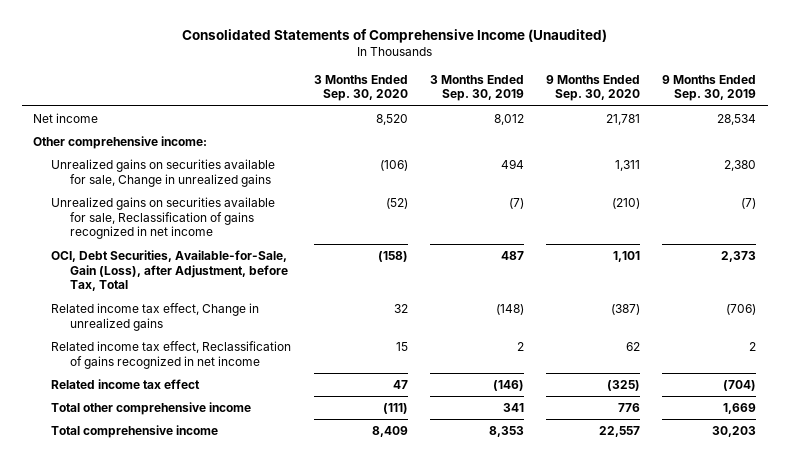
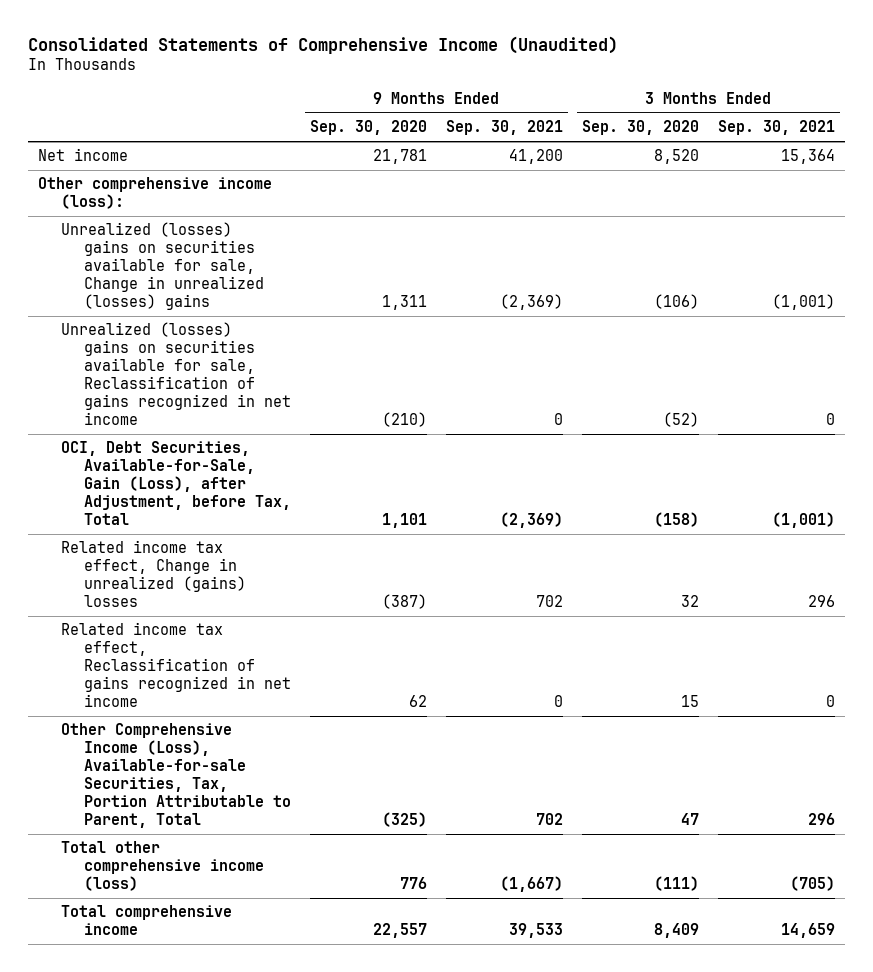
- | 3 Months Ended Sep. 30, 2020 | 3 Months Ended Sep. 30, 2019 | 9 Months Ended Sep. 30, 2020 | 9 Months Ended Sep. 30, 2019
+ | 9 Months Ended Sep. 30, 2020 | 9 Months Ended Sep. 30, 2021 | 3 Months Ended Sep. 30, 2020 | 3 Months Ended Sep. 30, 2021
- Other comprehensive income:
- Unrealized gains on securities available for sale, Change in unrealized gains | (106) | 494 | 1,311 | 2,380
- Unrealized gains on securities available for sale, Reclassification of gains recognized in net income | (52) | (7) | (210) | (7)
+ Other comprehensive income (loss):
+ Unrealized (losses) gains on securities available for sale, Change in unrealized (losses) gains | 1,311 | (2,369) | (106) | (1,001)
+ Unrealized (losses) gains on securities available for sale, Reclassification of gains recognized in net income | (210) | 0 | (52) | 0
- Related income tax effect, Change in unrealized gains | 32 | (148) | (387) | (706)
+ Related income tax effect, Change in unrealized (gains) losses | (387) | 702 | 32 | 296
- Related income tax effect | 47 | (146) | (325) | (704)
- Total other comprehensive income | (111) | 341 | 776 | 1,669
+ Other Comprehensive Income (Loss), Available-for-sale Securities, Tax, Portion Attributable to Parent, Total | (325) | 702 | 47 | 296
+ Total other comprehensive income (loss) | 776 | (1,667) | (111) | (705)

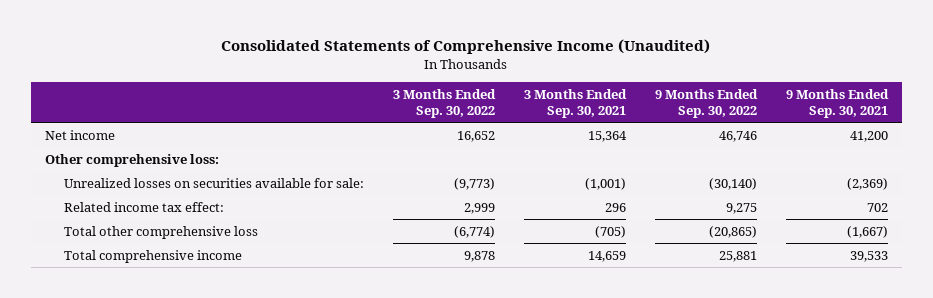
- | 9 Months Ended Sep. 30, 2020 | 9 Months Ended Sep. 30, 2021 | 3 Months Ended Sep. 30, 2020 | 3 Months Ended Sep. 30, 2021
+ | 3 Months Ended Sep. 30, 2022 | 3 Months Ended Sep. 30, 2021 | 9 Months Ended Sep. 30, 2022 | 9 Months Ended Sep. 30, 2021
- Other comprehensive income (loss):
- Unrealized (losses) gains on securities available for sale, Change in unrealized (losses) gains | 1,311 | (2,369) | (106) | (1,001)
- Unrealized (losses) gains on securities available for sale, Reclassification of gains recognized in net income | (210) | 0 | (52) | 0
- OCI, Debt Securities, Available-for-Sale, Gain (Loss), after Adjustment, before Tax, Total | 1,101 | (2,369) | (158) | (1,001)
- Related income tax effect, Change in unrealized (gains) losses | (387) | 702 | 32 | 296
- Related income tax effect, Reclassification of gains recognized in net income | 62 | 0 | 15 | 0
- Other Comprehensive Income (Loss), Available-for-sale Securities, Tax, Portion Attributable to Parent, Total | (325) | 702 | 47 | 296
- Total other comprehensive income (loss) | 776 | (1,667) | (111) | (705)
+ Other comprehensive loss:
+ Unrealized losses on securities available for sale: | (9,773) | (1,001) | (30,140) | (2,369)
+ Related income tax effect: | 2,999 | 296 | 9,275 | 702
+ Total other comprehensive loss | (6,774) | (705) | (20,865) | (1,667)

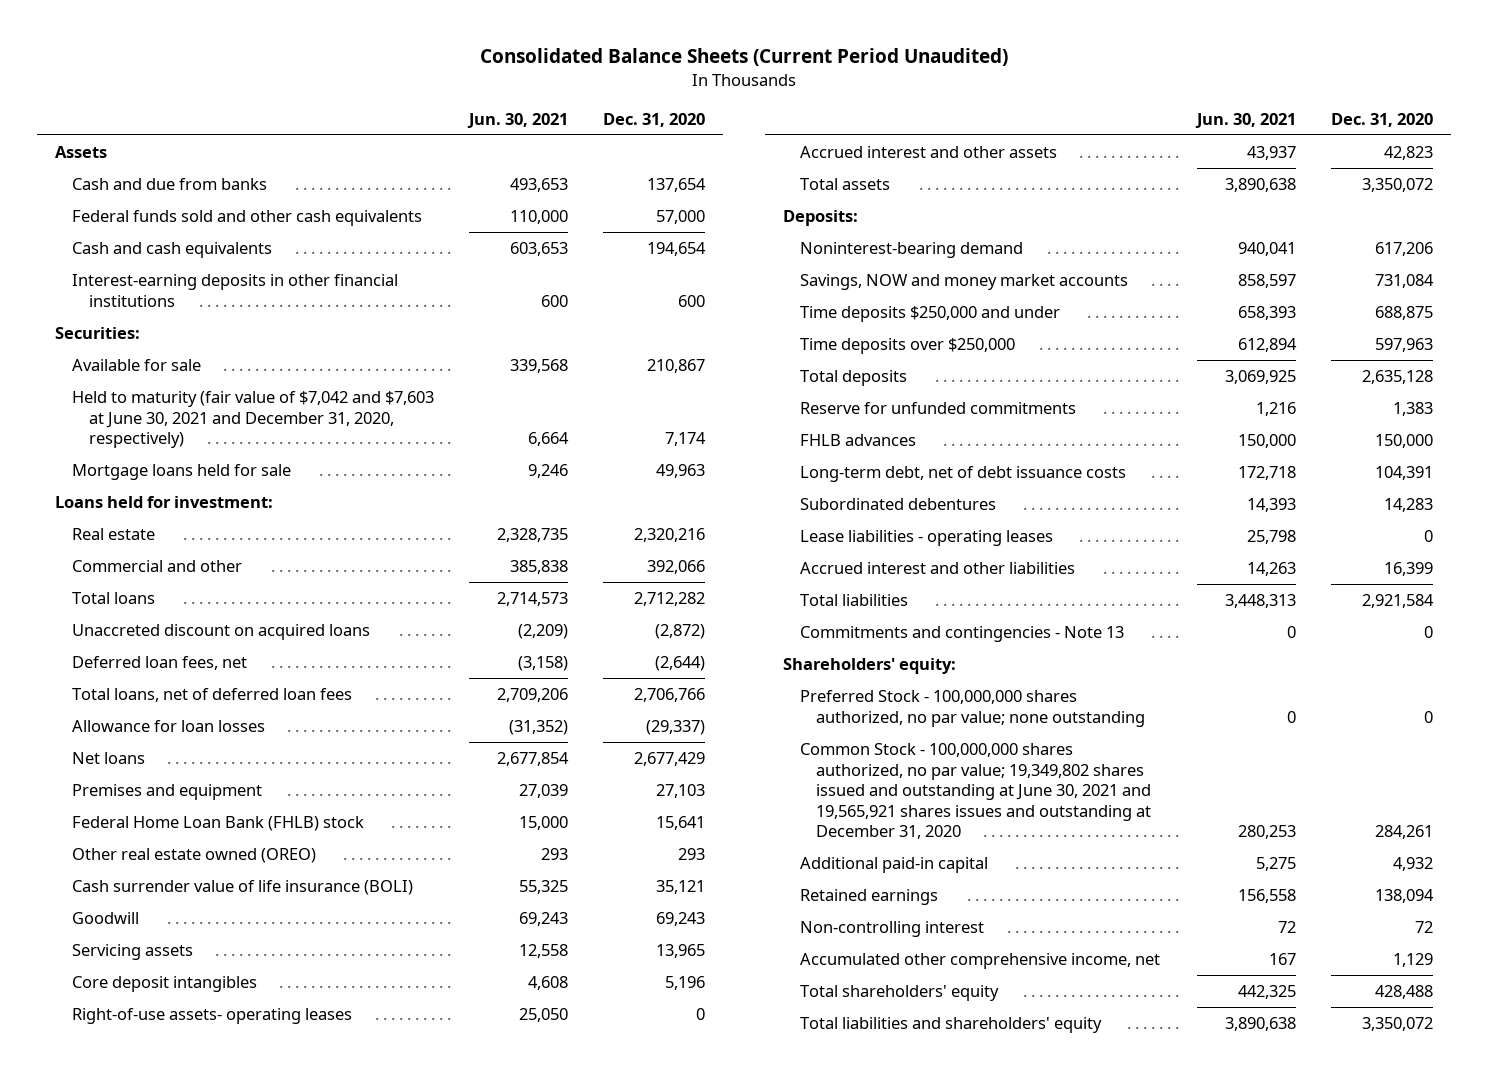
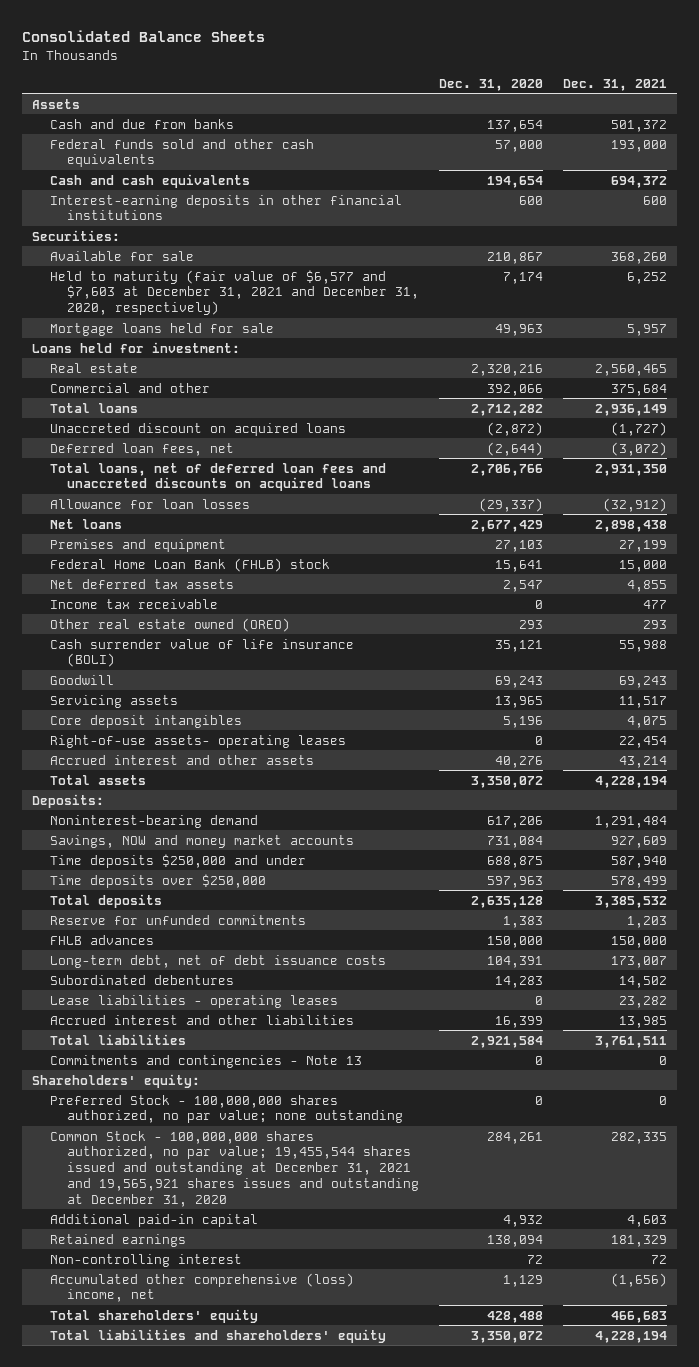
- Consolidated Balance Sheets (Current Period Unaudited)
+ Consolidated Balance Sheets
- | Jun. 30, 2021 | Dec. 31, 2020
+ | Dec. 31, 2020 | Dec. 31, 2021
- Held to maturity (fair value of $7,042 and $7,603 at June 30, 2021 and December 31, 2020, respectively) | 6,664 | 7,174
+ Held to maturity (fair value of $6,577 and $7,603 at December 31, 2021 and December 31, 2020, respectively) | 7,174 | 6,252
- Total loans, net of deferred loan fees | 2,709,206 | 2,706,766
+ Total loans, net of deferred loan fees and unaccreted discounts on acquired loans | 2,706,766 | 2,931,350
+ Net deferred tax assets | 2,547 | 4,855
+ Income tax receivable | 0 | 477
- Accrued interest and other assets | 43,937 | 42,823
+ Accrued interest and other assets | 40,276 | 43,214
- Common Stock - 100,000,000 shares authorized, no par value; 19,349,802 shares issued and outstanding at June 30, 2021 and 19,565,921 shares issues and outstanding at December 31, 2020 | 280,253 | 284,261
+ Common Stock - 100,000,000 shares authorized, no par value; 19,455,544 shares issued and outstanding at December 31, 2021 and 19,565,921 shares issues and outstanding at December 31, 2020 | 284,261 | 282,335
- Accumulated other comprehensive income, net | 167 | 1,129
+ Accumulated other comprehensive (loss) income, net | 1,129 | (1,656)

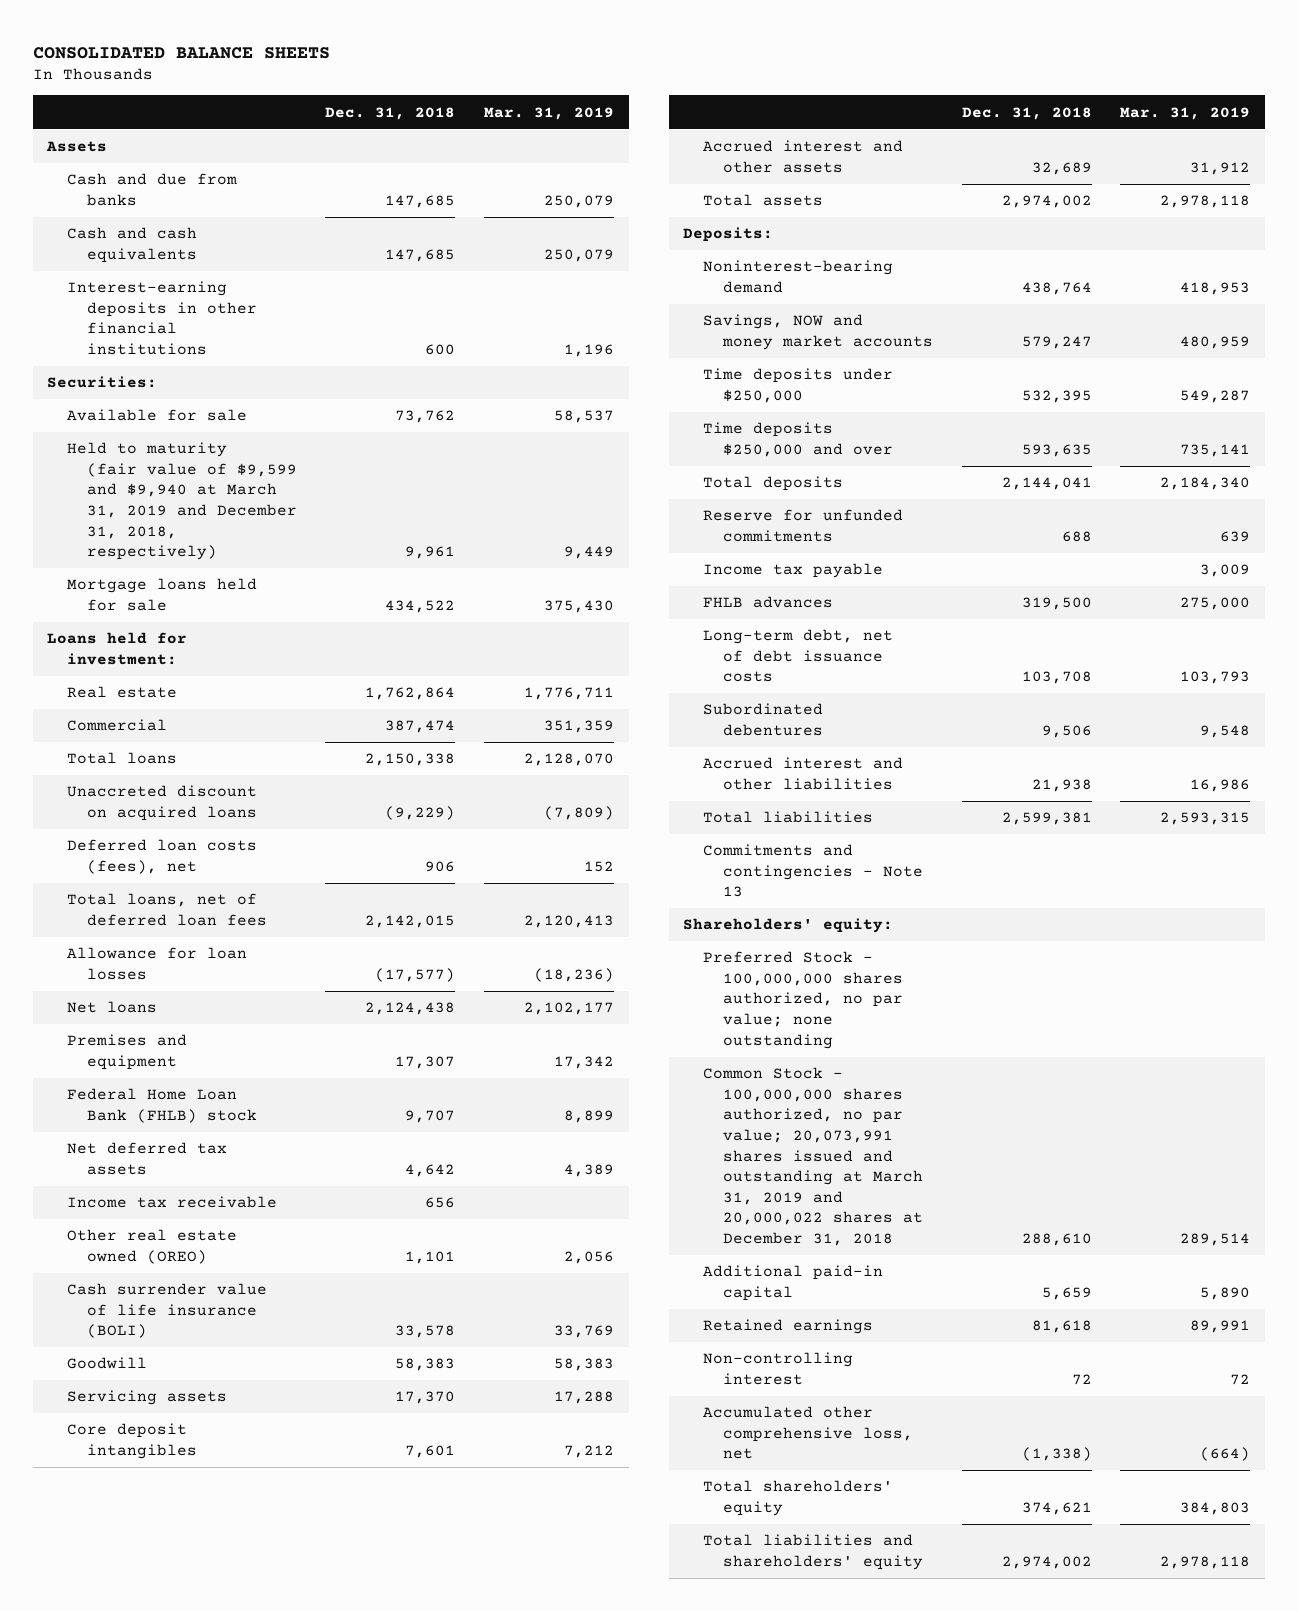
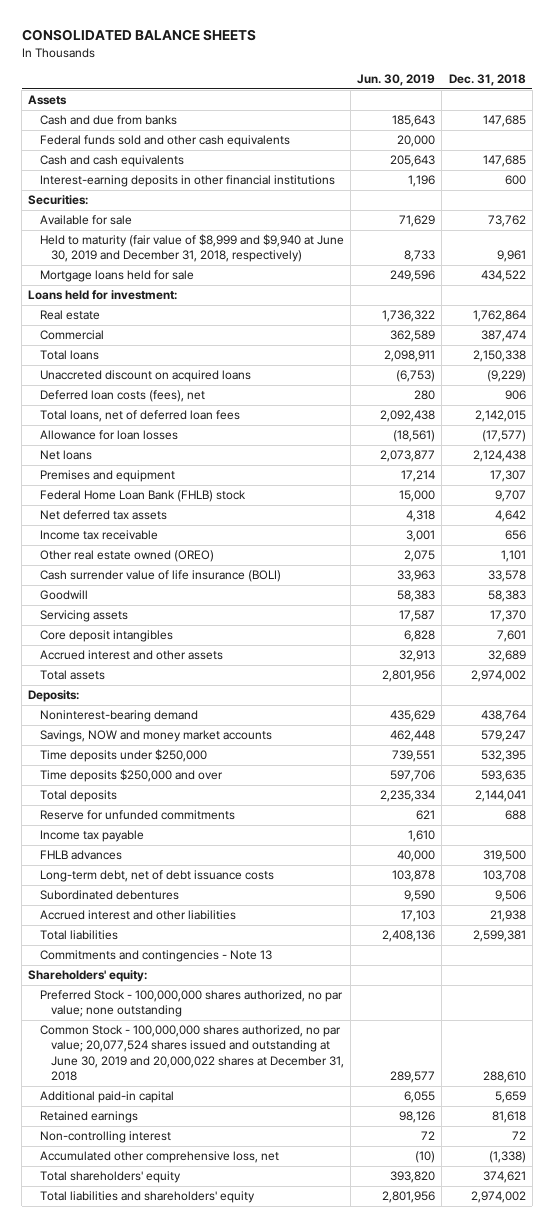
- | Dec. 31, 2018 | Mar. 31, 2019
+ | Jun. 30, 2019 | Dec. 31, 2018
+ Federal funds sold and other cash equivalents | 20,000 |
- Held to maturity (fair value of $9,599 and $9,940 at March 31, 2019 and December 31, 2018, respectively) | 9,961 | 9,449
+ Held to maturity (fair value of $8,999 and $9,940 at June 30, 2019 and December 31, 2018, respectively) | 8,733 | 9,961
- Common Stock - 100,000,000 shares authorized, no par value; 20,073,991 shares issued and outstanding at March 31, 2019 and 20,000,022 shares at December 31, 2018 | 288,610 | 289,514
+ Common Stock - 100,000,000 shares authorized, no par value; 20,077,524 shares issued and outstanding at June 30, 2019 and 20,000,022 shares at December 31, 2018 | 289,577 | 288,610

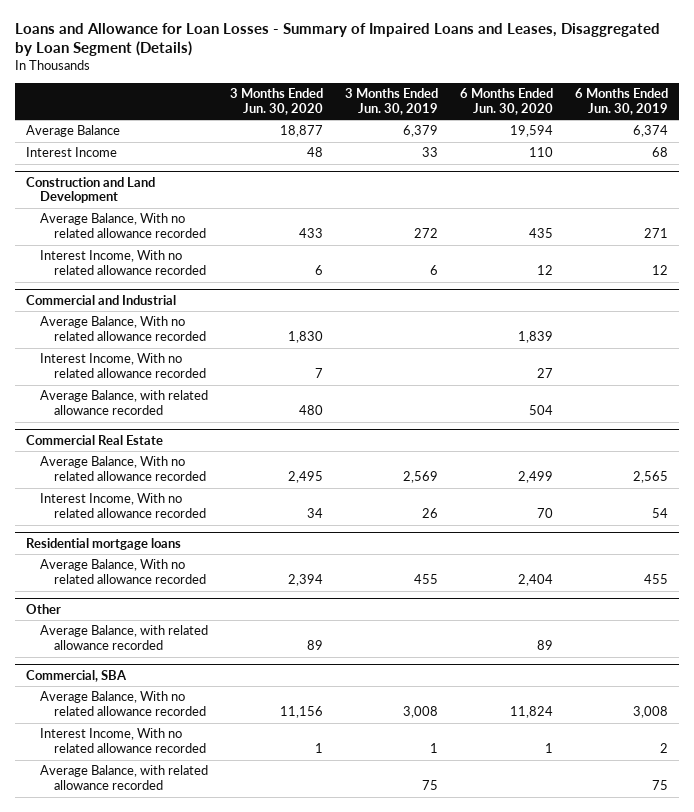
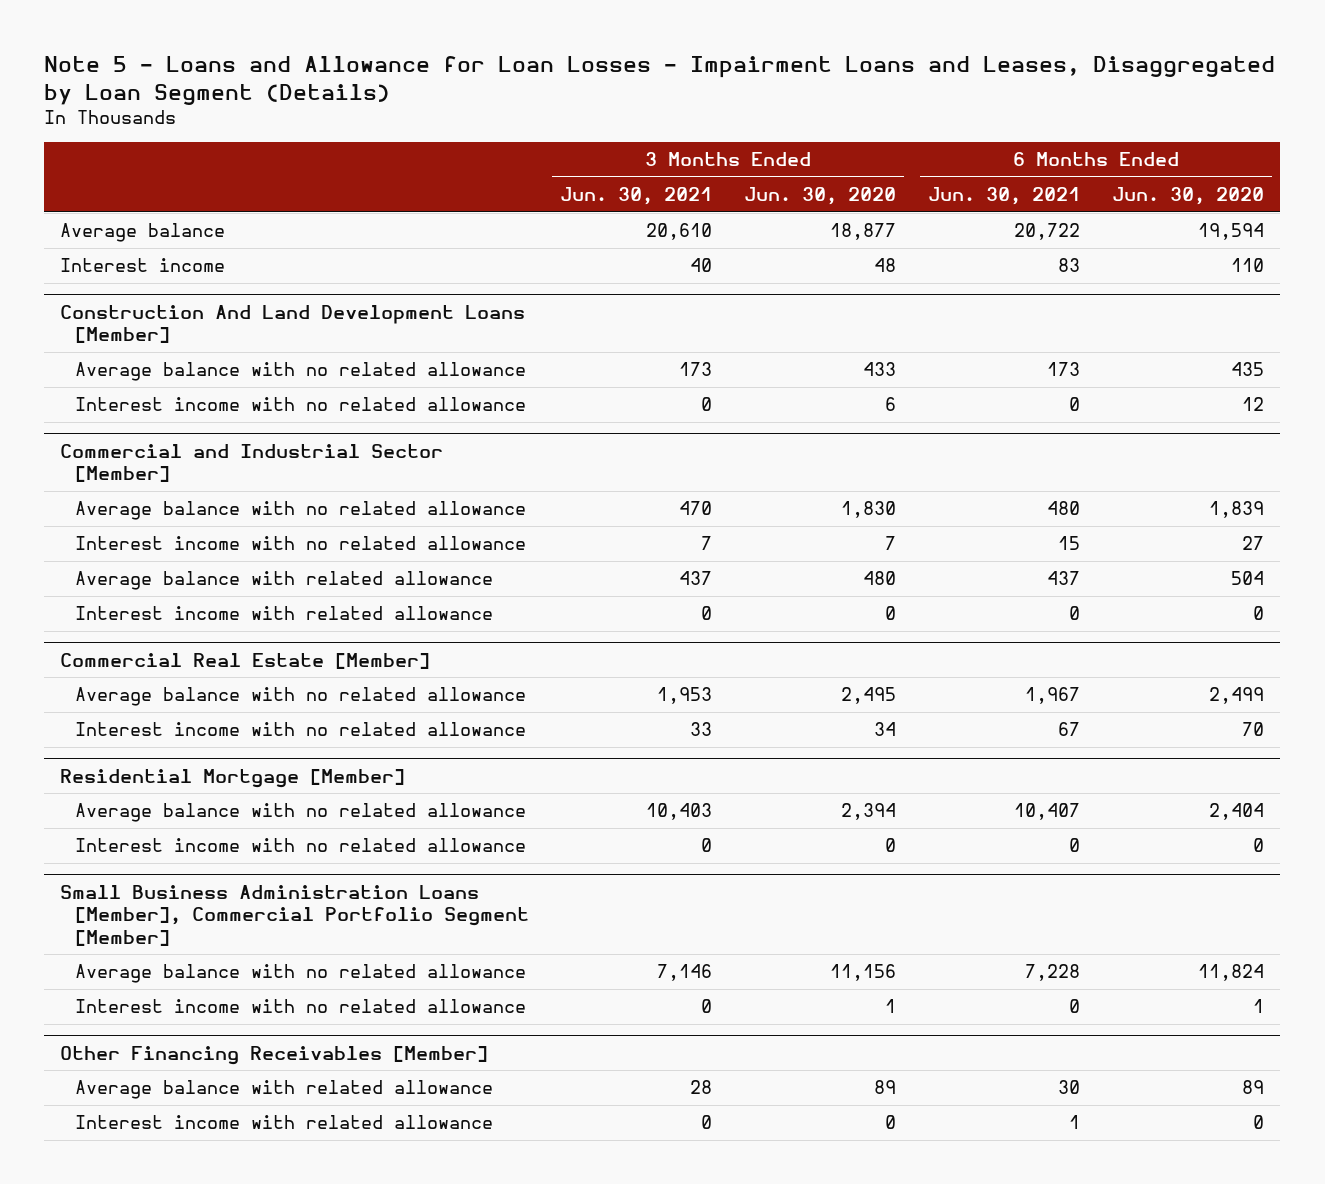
- Loans and Allowance for Loan Losses - Summary of Impaired Loans and Leases, Disaggregated by Loan Segment (Details)
+ Note 5 - Loans and Allowance for Loan Losses - Impairment Loans and Leases, Disaggregated by Loan Segment (Details)
- | 3 Months Ended Jun. 30, 2020 | 3 Months Ended Jun. 30, 2019 | 6 Months Ended Jun. 30, 2020 | 6 Months Ended Jun. 30, 2019
+ | 3 Months Ended Jun. 30, 2021 | 3 Months Ended Jun. 30, 2020 | 6 Months Ended Jun. 30, 2021 | 6 Months Ended Jun. 30, 2020
- Average Balance | 18,877 | 6,379 | 19,594 | 6,374
- Interest Income | 48 | 33 | 110 | 68
- Construction and Land Development
- Average Balance, With no related allowance recorded | 433 | 272 | 435 | 271
- Interest Income, With no related allowance recorded | 6 | 6 | 12 | 12
- Commercial and Industrial
- Average Balance, With no related allowance recorded | 1,830 | | 1,839 |
- Interest Income, With no related allowance recorded | 7 | | 27 |
- Average Balance, with related allowance recorded | 480 | | 504 |
- Commercial Real Estate
- Average Balance, With no related allowance recorded | 2,495 | 2,569 | 2,499 | 2,565
- Interest Income, With no related allowance recorded | 34 | 26 | 70 | 54
- Residential mortgage loans
- Average Balance, With no related allowance recorded | 2,394 | 455 | 2,404 | 455
- Other
- Average Balance, with related allowance recorded | 89 | | 89 |
- Commercial, SBA
- Average Balance, With no related allowance recorded | 11,156 | 3,008 | 11,824 | 3,008
- Interest Income, With no related allowance recorded | 1 | 1 | 1 | 2
- Average Balance, with related allowance recorded | | 75 | | 75
+ Average balance | 20,610 | 18,877 | 20,722 | 19,594
+ Interest income | 40 | 48 | 83 | 110
+ Construction And Land Development Loans [Member]
+ Average balance with no related allowance | 173 | 433 | 173 | 435
+ Interest income with no related allowance | 0 | 6 | 0 | 12
+ Commercial and Industrial Sector [Member]
+ Average balance with no related allowance | 470 | 1,830 | 480 | 1,839
+ Interest income with no related allowance | 7 | 7 | 15 | 27
+ Average balance with related allowance | 437 | 480 | 437 | 504
+ Interest income with related allowance | 0 | 0 | 0 | 0
+ Commercial Real Estate [Member]
+ Average balance with no related allowance | 1,953 | 2,495 | 1,967 | 2,499
+ Interest income with no related allowance | 33 | 34 | 67 | 70
+ Residential Mortgage [Member]
+ Average balance with no related allowance | 10,403 | 2,394 | 10,407 | 2,404
+ Interest income with no related allowance | 0 | 0 | 0 | 0
+ Small Business Administration Loans [Member], Commercial Portfolio Segment [Member]
+ Average balance with no related allowance | 7,146 | 11,156 | 7,228 | 11,824
+ Interest income with no related allowance | 0 | 1 | 0 | 1
+ Other Financing Receivables [Member]
+ Average balance with related allowance | 28 | 89 | 30 | 89
+ Interest income with related allowance | 0 | 0 | 1 | 0

